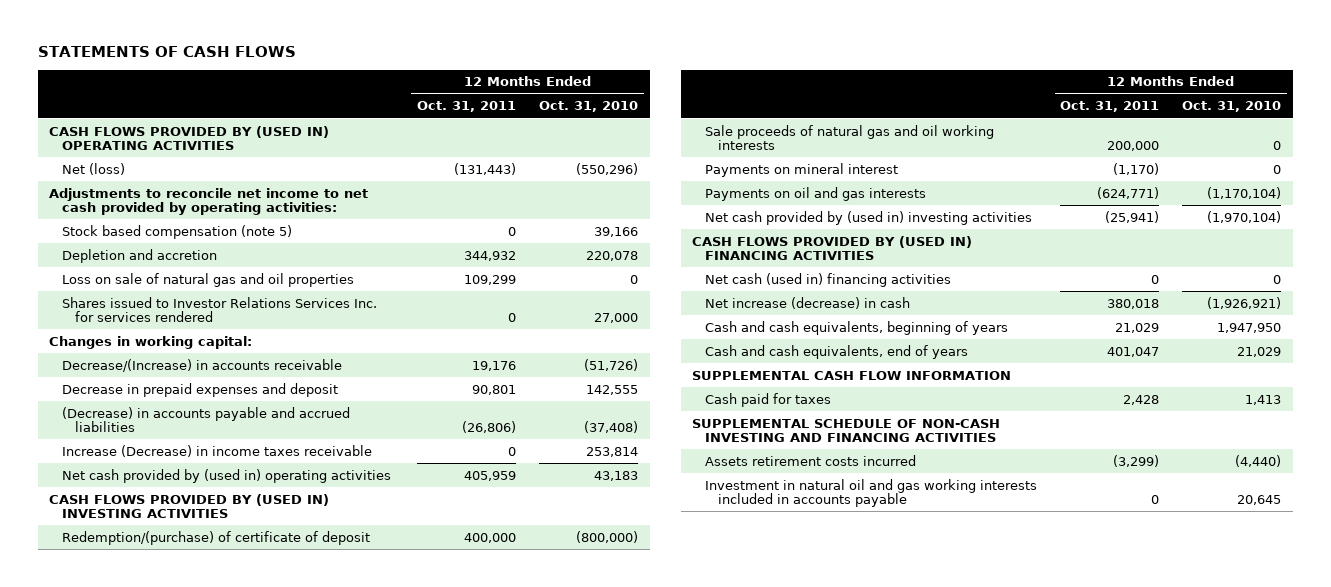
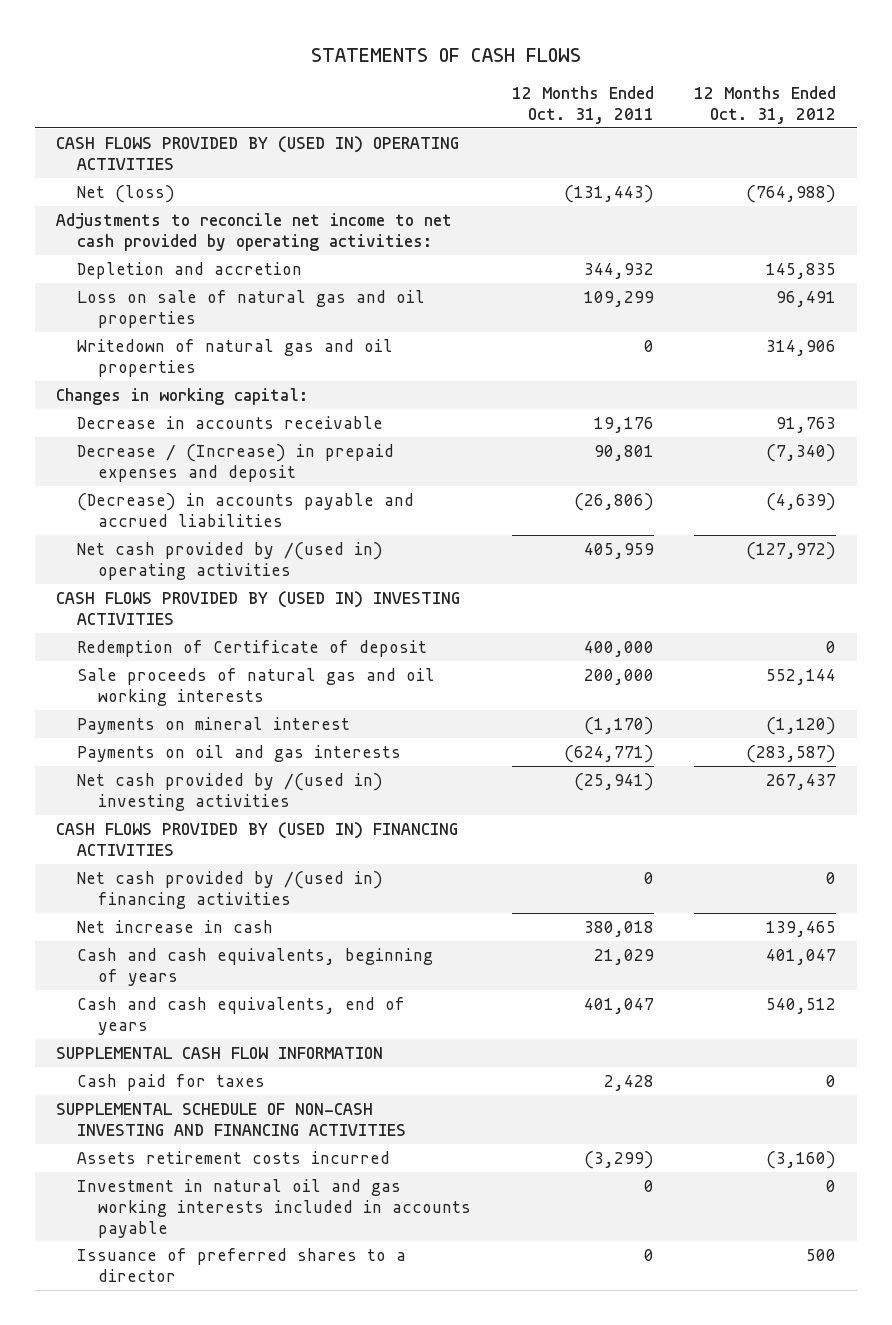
- | 12 Months Ended Oct. 31, 2011 | 12 Months Ended Oct. 31, 2010
+ | 12 Months Ended Oct. 31, 2011 | 12 Months Ended Oct. 31, 2012
- Stock based compensation (note 5) | 0 | 39,166
- Shares issued to Investor Relations Services Inc. for services rendered | 0 | 27,000
+ Writedown of natural gas and oil properties | 0 | 314,906
- Decrease/(Increase) in accounts receivable | 19,176 | (51,726)
- Decrease in prepaid expenses and deposit | 90,801 | 142,555
+ Decrease in accounts receivable | 19,176 | 91,763
+ Decrease / (Increase) in prepaid expenses and deposit | 90,801 | (7,340)
- Increase (Decrease) in income taxes receivable | 0 | 253,814
- Net cash provided by (used in) operating activities | 405,959 | 43,183
+ Net cash provided by /(used in) operating activities | 405,959 | (127,972)
- Redemption/(purchase) of certificate of deposit | 400,000 | (800,000)
+ Redemption of Certificate of deposit | 400,000 | 0
- Net cash provided by (used in) investing activities | (25,941) | (1,970,104)
+ Net cash provided by /(used in) investing activities | (25,941) | 267,437
- Net cash (used in) financing activities | 0 | 0
- Net increase (decrease) in cash | 380,018 | (1,926,921)
+ Net cash provided by /(used in) financing activities | 0 | 0
+ Net increase in cash | 380,018 | 139,465
+ Issuance of preferred shares to a director | 0 | 500

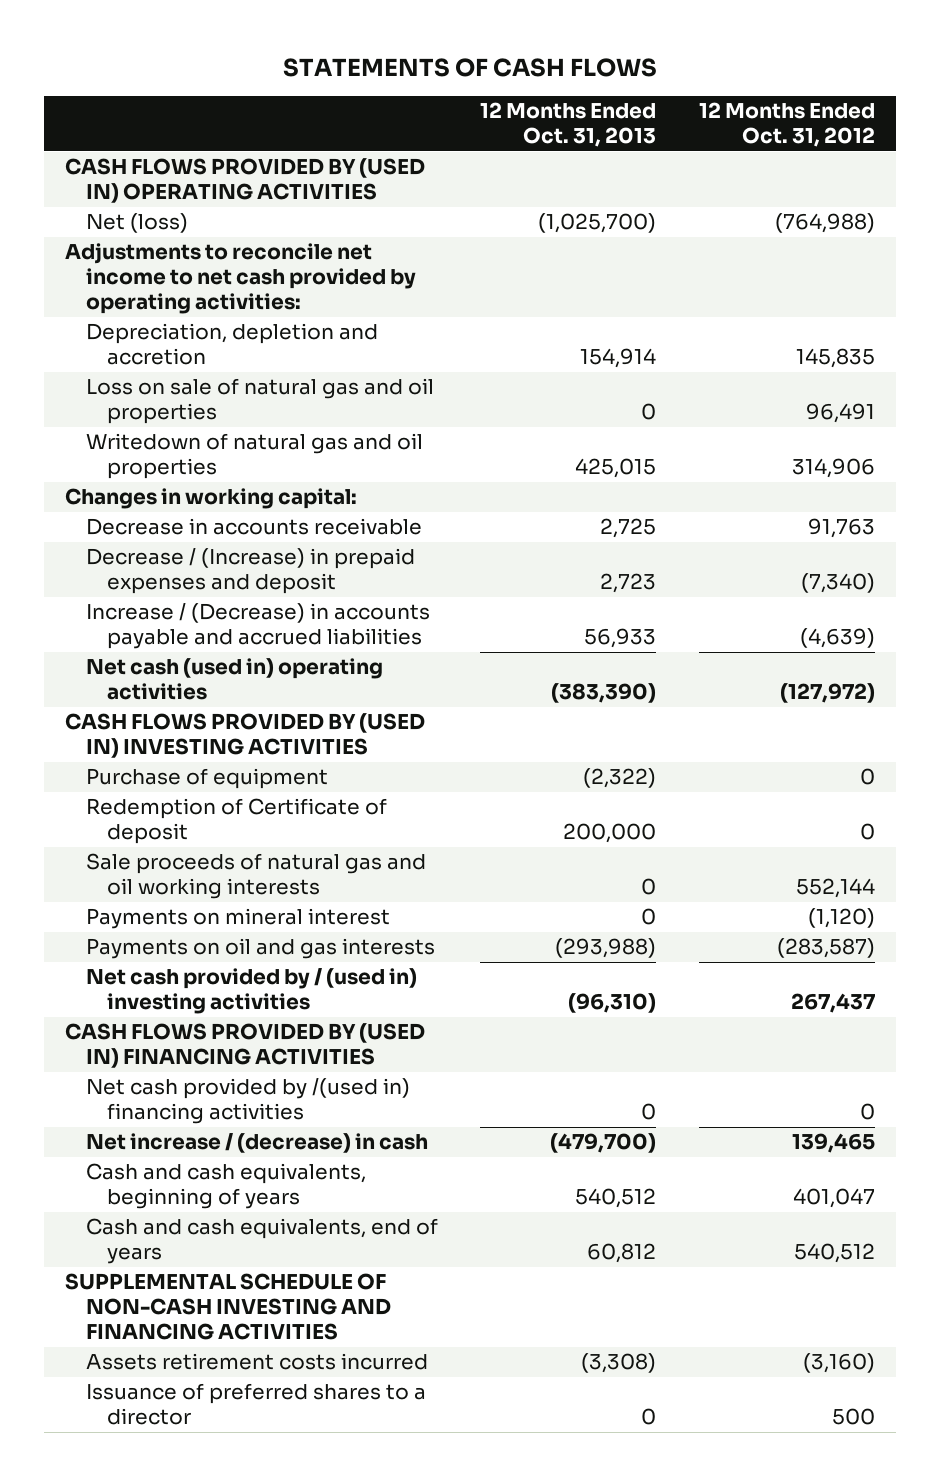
- | 12 Months Ended Oct. 31, 2011 | 12 Months Ended Oct. 31, 2012
+ | 12 Months Ended Oct. 31, 2013 | 12 Months Ended Oct. 31, 2012
- Depletion and accretion | 344,932 | 145,835
+ Depreciation, depletion and accretion | 154,914 | 145,835
- (Decrease) in accounts payable and accrued liabilities | (26,806) | (4,639)
- Net cash provided by /(used in) operating activities | 405,959 | (127,972)
+ Increase / (Decrease) in accounts payable and accrued liabilities | 56,933 | (4,639)
+ Net cash (used in) operating activities | (383,390) | (127,972)
+ Purchase of equipment | (2,322) | 0
- Net cash provided by /(used in) investing activities | (25,941) | 267,437
+ Net cash provided by / (used in) investing activities | (96,310) | 267,437
- Net increase in cash | 380,018 | 139,465
+ Net increase / (decrease) in cash | (479,700) | 139,465
- SUPPLEMENTAL CASH FLOW INFORMATION
- Cash paid for taxes | 2,428 | 0
- Investment in natural oil and gas working interests included in accounts payable | 0 | 0

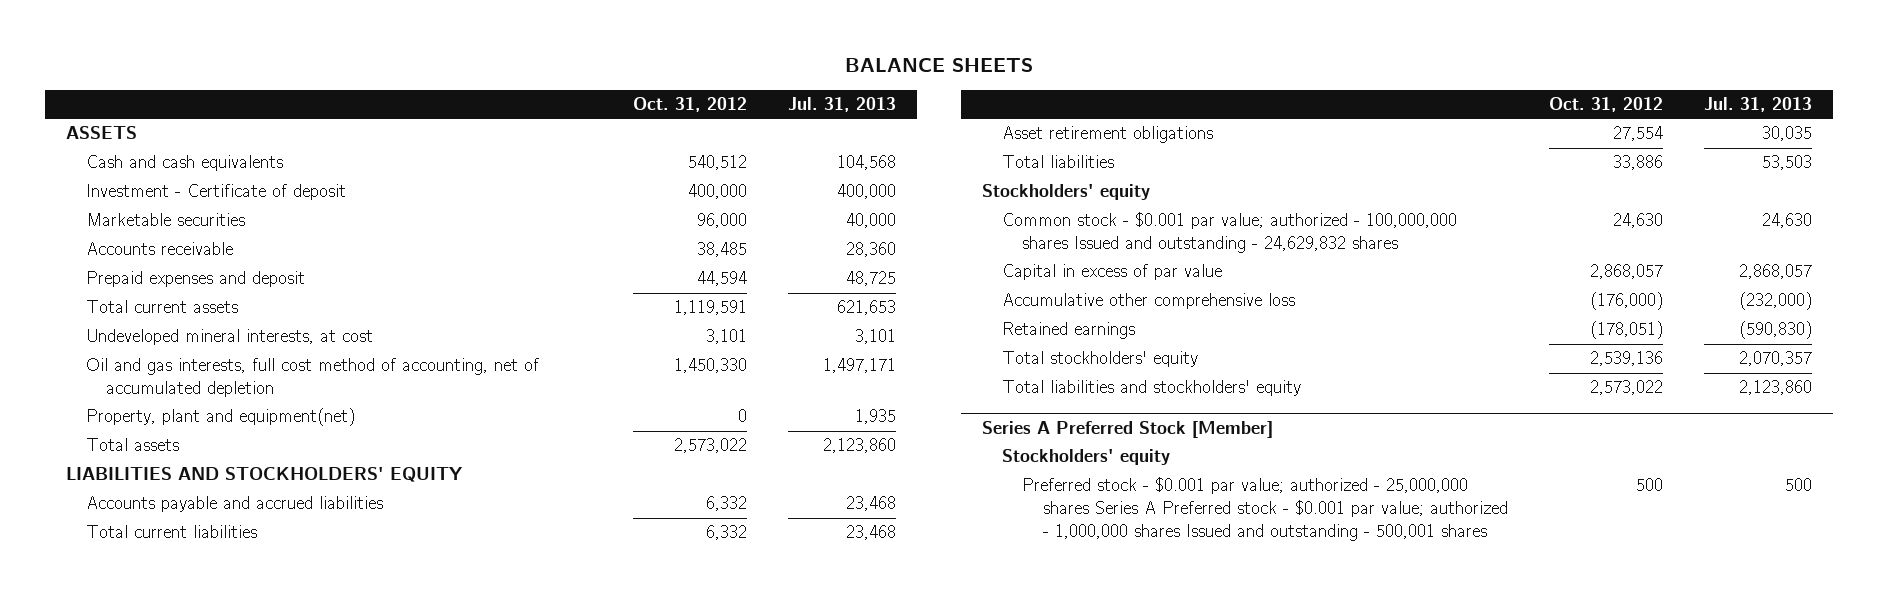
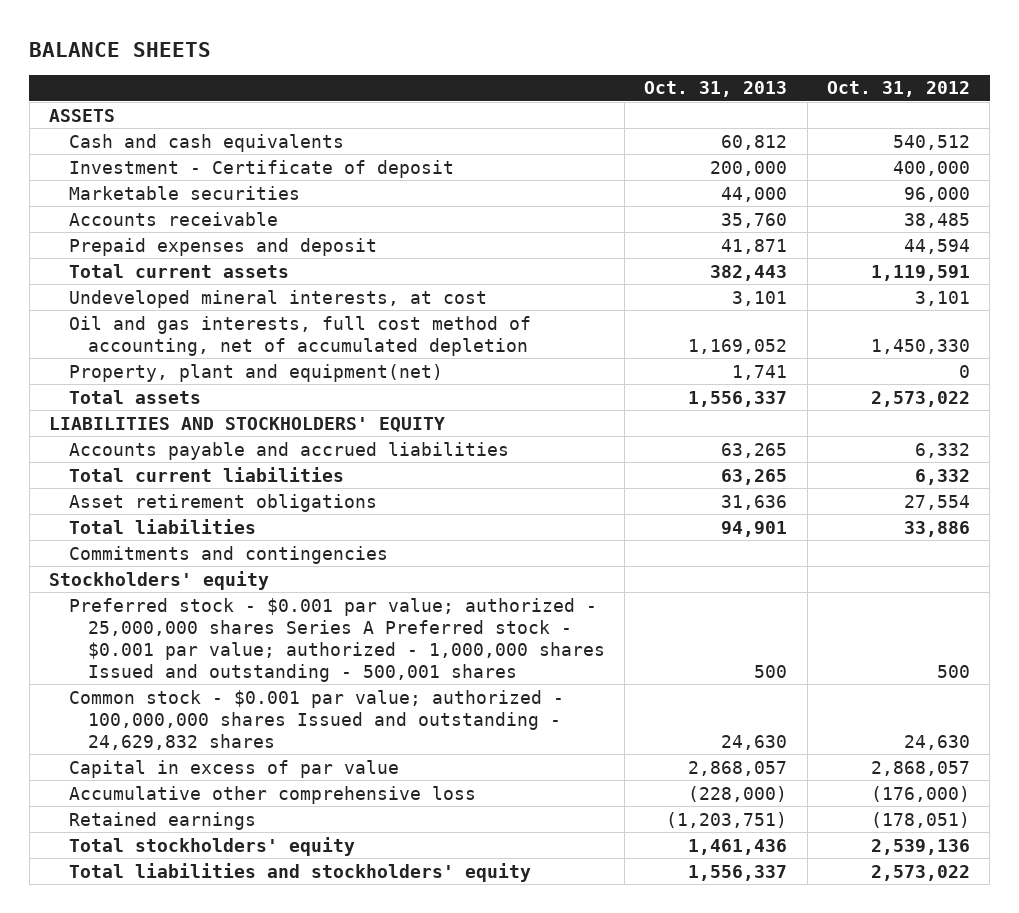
- | Oct. 31, 2012 | Jul. 31, 2013
+ | Oct. 31, 2013 | Oct. 31, 2012
+ Commitments and contingencies
+ Preferred stock - $0.001 par value; authorized - 25,000,000 shares Series A Preferred stock - $0.001 par value; authorized - 1,000,000 shares Issued and outstanding - 500,001 shares | 500 | 500
- Series A Preferred Stock [Member]
- Stockholders' equity
- Preferred stock - $0.001 par value; authorized - 25,000,000 shares Series A Preferred stock - $0.001 par value; authorized - 1,000,000 shares Issued and outstanding - 500,001 shares | 500 | 500

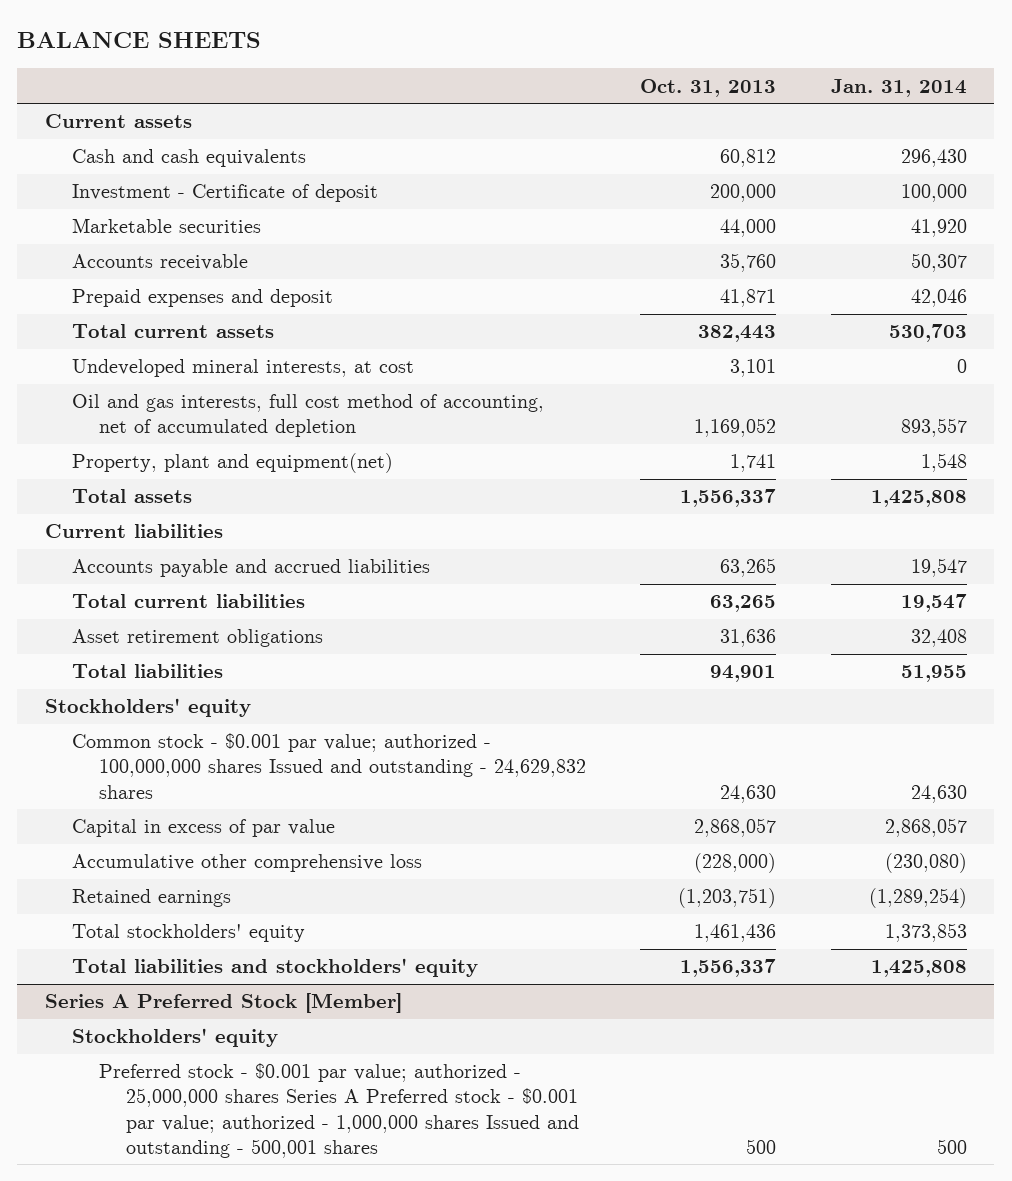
- | Oct. 31, 2013 | Oct. 31, 2012
+ | Oct. 31, 2013 | Jan. 31, 2014
- ASSETS
+ Current assets
- LIABILITIES AND STOCKHOLDERS' EQUITY
+ Current liabilities
- Commitments and contingencies
- Preferred stock - $0.001 par value; authorized - 25,000,000 shares Series A Preferred stock - $0.001 par value; authorized - 1,000,000 shares Issued and outstanding - 500,001 shares | 500 | 500
+ Series A Preferred Stock [Member]
+ Stockholders' equity
+ Preferred stock - $0.001 par value; authorized - 25,000,000 shares Series A Preferred stock - $0.001 par value; authorized - 1,000,000 shares Issued and outstanding - 500,001 shares | 500 | 500

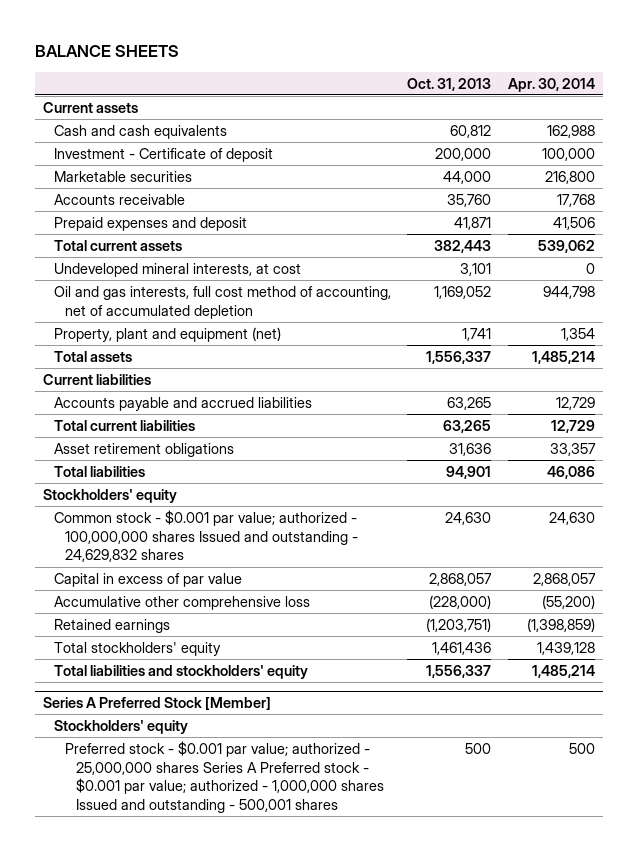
- | Oct. 31, 2013 | Jan. 31, 2014
+ | Oct. 31, 2013 | Apr. 30, 2014
- Property, plant and equipment(net) | 1,741 | 1,548
+ Property, plant and equipment (net) | 1,741 | 1,354

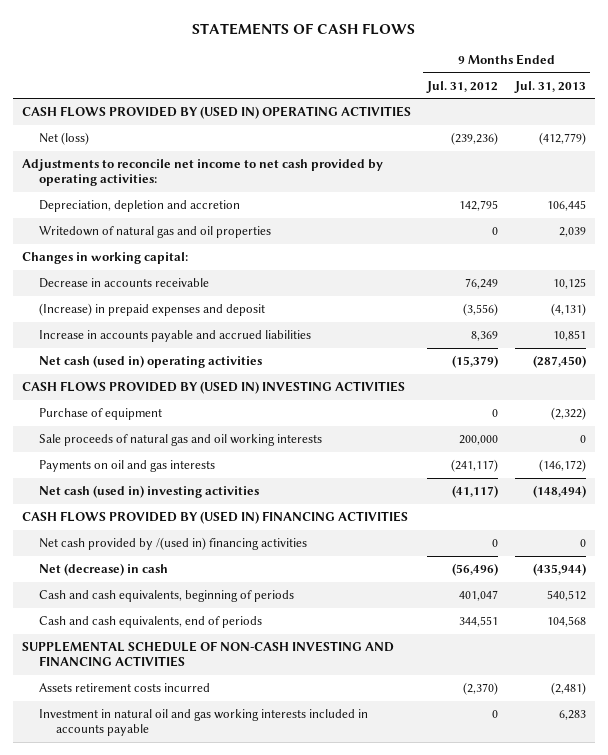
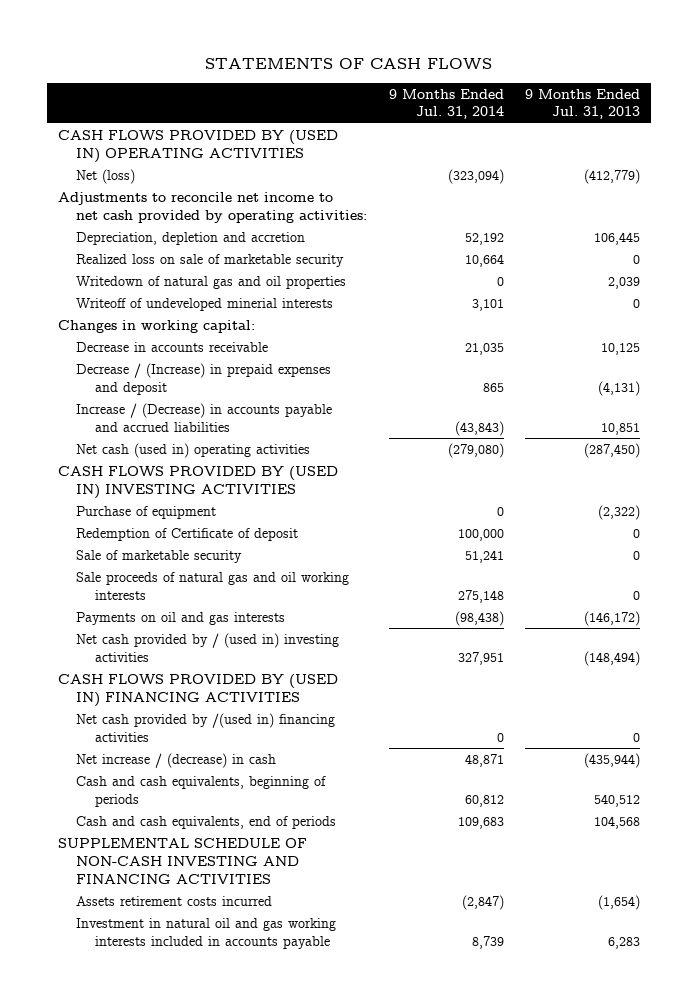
- | 9 Months Ended Jul. 31, 2012 | 9 Months Ended Jul. 31, 2013
+ | 9 Months Ended Jul. 31, 2014 | 9 Months Ended Jul. 31, 2013
+ Realized loss on sale of marketable security | 10,664 | 0
+ Writeoff of undeveloped minerial interests | 3,101 | 0
- (Increase) in prepaid expenses and deposit | (3,556) | (4,131)
- Increase in accounts payable and accrued liabilities | 8,369 | 10,851
+ Decrease / (Increase) in prepaid expenses and deposit | 865 | (4,131)
+ Increase / (Decrease) in accounts payable and accrued liabilities | (43,843) | 10,851
+ Redemption of Certificate of deposit | 100,000 | 0
+ Sale of marketable security | 51,241 | 0
- Net cash (used in) investing activities | (41,117) | (148,494)
+ Net cash provided by / (used in) investing activities | 327,951 | (148,494)
- Net (decrease) in cash | (56,496) | (435,944)
+ Net increase / (decrease) in cash | 48,871 | (435,944)
- Assets retirement costs incurred | (2,370) | (2,481)
+ Assets retirement costs incurred | (2,847) | (1,654)

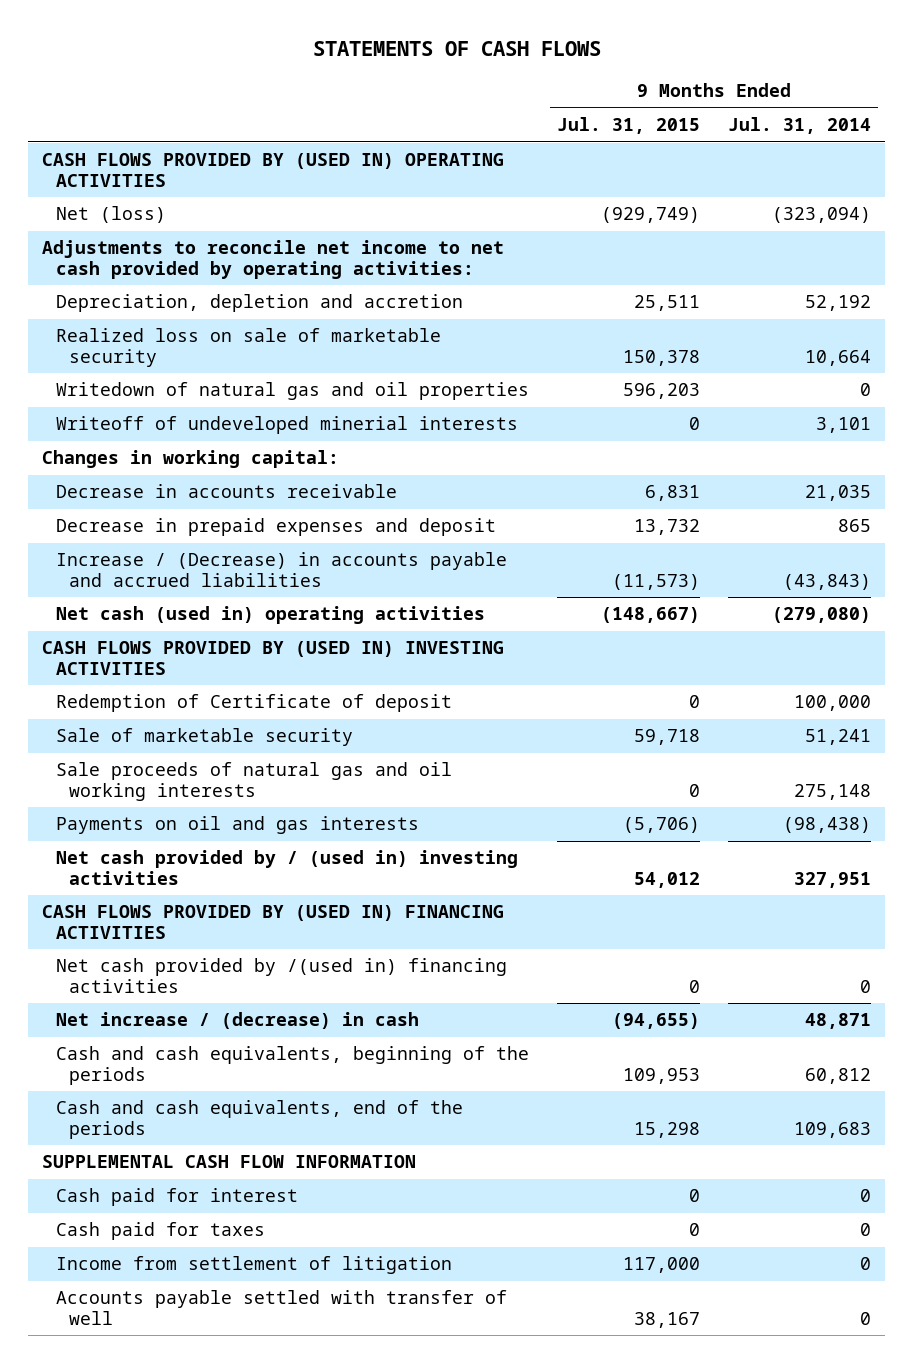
- | 9 Months Ended Jul. 31, 2014 | 9 Months Ended Jul. 31, 2013
+ | 9 Months Ended Jul. 31, 2015 | 9 Months Ended Jul. 31, 2014
- Decrease / (Increase) in prepaid expenses and deposit | 865 | (4,131)
+ Decrease in prepaid expenses and deposit | 13,732 | 865
- Purchase of equipment | 0 | (2,322)
- Cash and cash equivalents, beginning of periods | 60,812 | 540,512
- Cash and cash equivalents, end of periods | 109,683 | 104,568
- SUPPLEMENTAL SCHEDULE OF NON-CASH INVESTING AND FINANCING ACTIVITIES
- Assets retirement costs incurred | (2,847) | (1,654)
- Investment in natural oil and gas working interests included in accounts payable | 8,739 | 6,283
+ Cash and cash equivalents, beginning of the periods | 109,953 | 60,812
+ Cash and cash equivalents, end of the periods | 15,298 | 109,683
+ SUPPLEMENTAL CASH FLOW INFORMATION
+ Cash paid for interest | 0 | 0
+ Cash paid for taxes | 0 | 0
+ Income from settlement of litigation | 117,000 | 0
+ Accounts payable settled with transfer of well | 38,167 | 0

